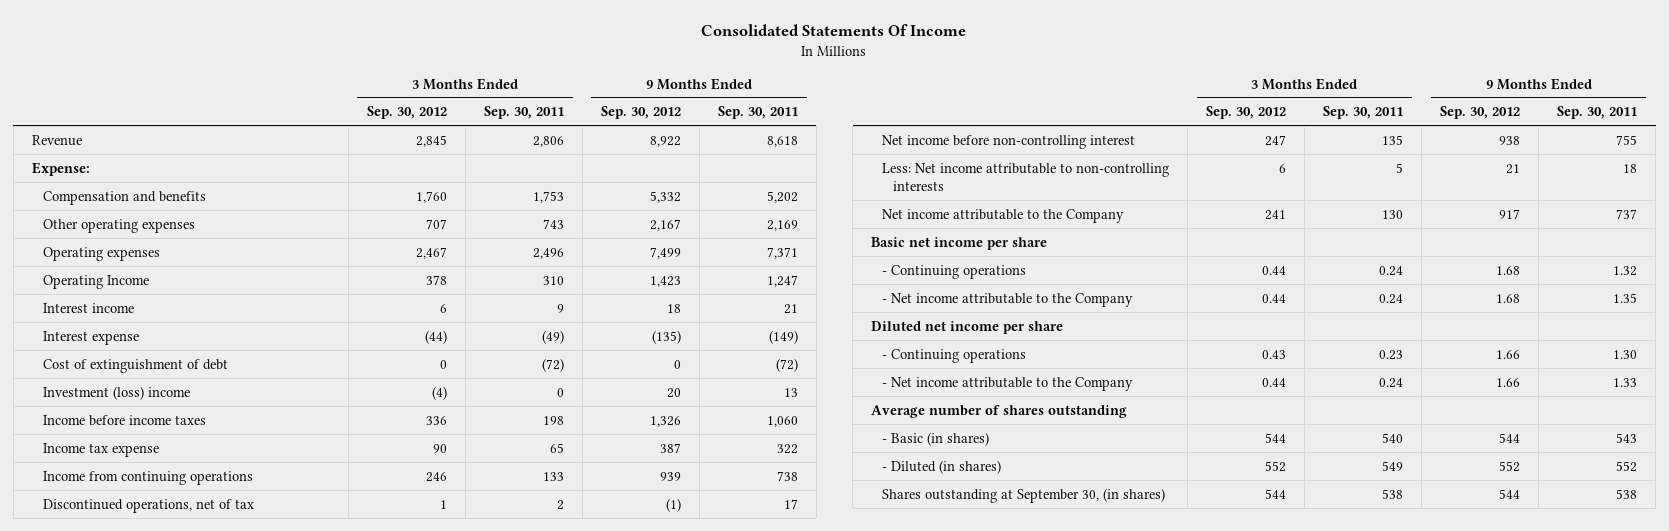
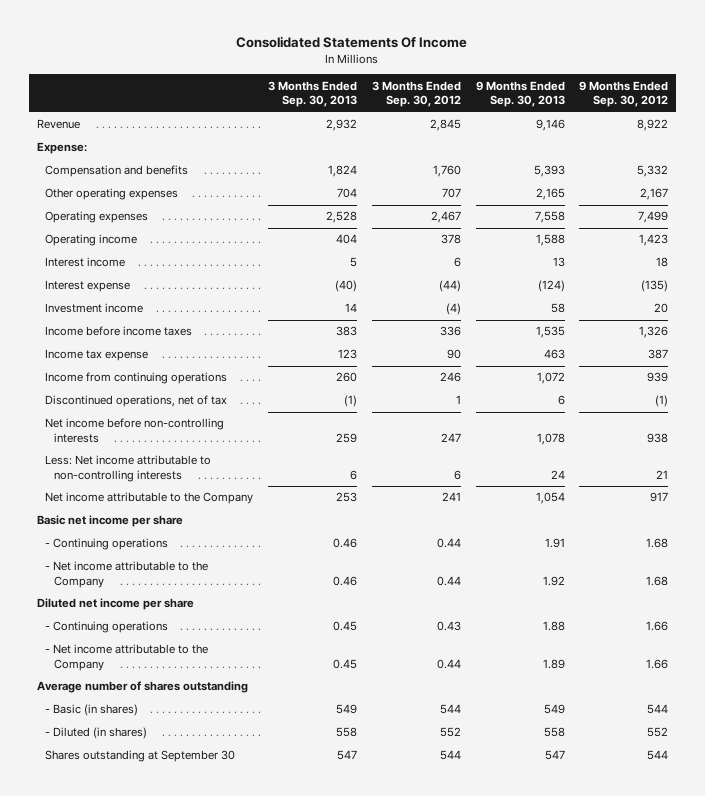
- | 3 Months Ended Sep. 30, 2012 | 3 Months Ended Sep. 30, 2011 | 9 Months Ended Sep. 30, 2012 | 9 Months Ended Sep. 30, 2011
+ | 3 Months Ended Sep. 30, 2013 | 3 Months Ended Sep. 30, 2012 | 9 Months Ended Sep. 30, 2013 | 9 Months Ended Sep. 30, 2012
- Operating Income | 378 | 310 | 1,423 | 1,247
+ Operating income | 404 | 378 | 1,588 | 1,423
- Cost of extinguishment of debt | 0 | (72) | 0 | (72)
- Investment (loss) income | (4) | 0 | 20 | 13
+ Investment income | 14 | (4) | 58 | 20
- Net income before non-controlling interest | 247 | 135 | 938 | 755
+ Net income before non-controlling interests | 259 | 247 | 1,078 | 938
- Shares outstanding at September 30, (in shares) | 544 | 538 | 544 | 538
+ Shares outstanding at September 30 | 547 | 544 | 547 | 544

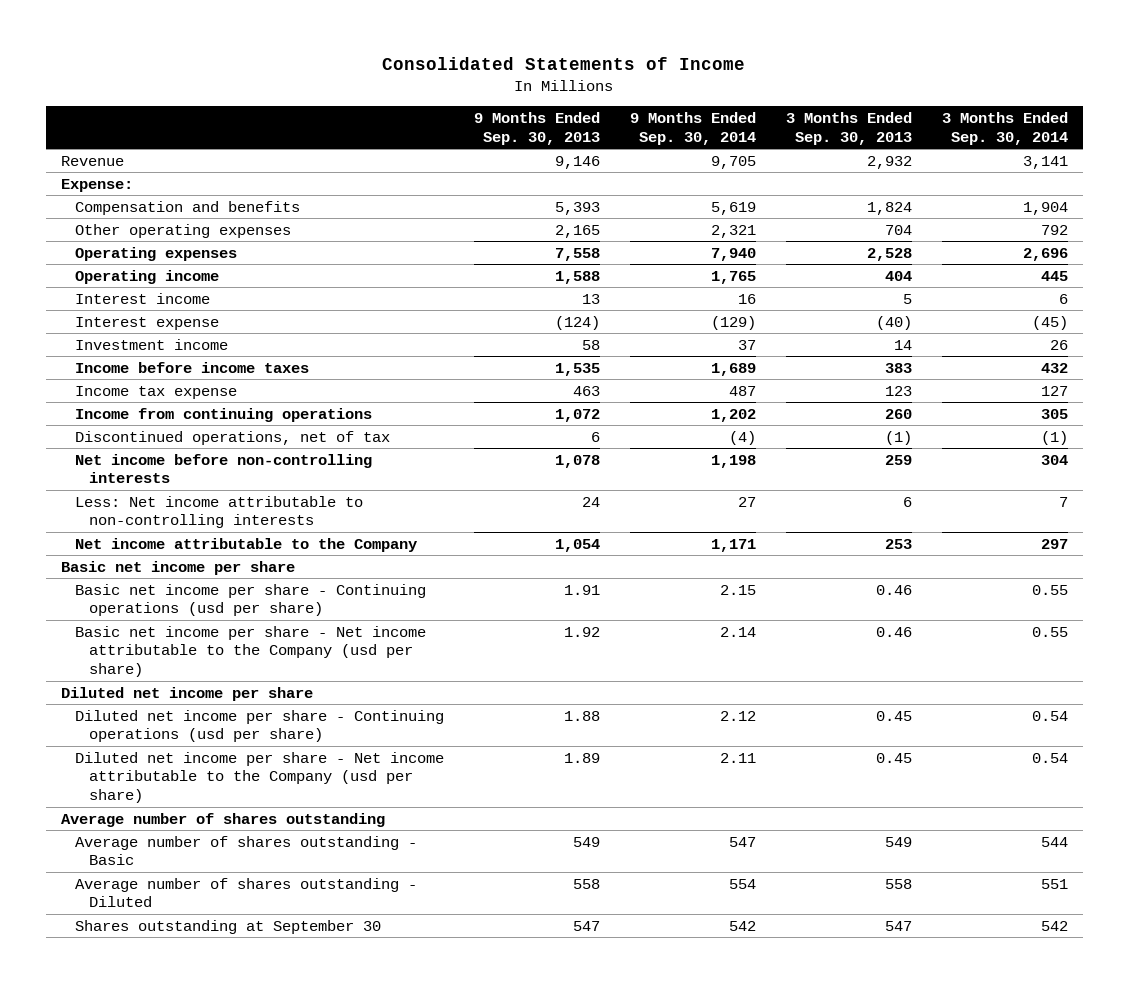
- Consolidated Statements Of Income
+ Consolidated Statements of Income
- | 3 Months Ended Sep. 30, 2013 | 3 Months Ended Sep. 30, 2012 | 9 Months Ended Sep. 30, 2013 | 9 Months Ended Sep. 30, 2012
+ | 9 Months Ended Sep. 30, 2013 | 9 Months Ended Sep. 30, 2014 | 3 Months Ended Sep. 30, 2013 | 3 Months Ended Sep. 30, 2014
- - Continuing operations | 0.46 | 0.44 | 1.91 | 1.68
- - Net income attributable to the Company | 0.46 | 0.44 | 1.92 | 1.68
+ Basic net income per share - Continuing operations (usd per share) | 1.91 | 2.15 | 0.46 | 0.55
+ Basic net income per share - Net income attributable to the Company (usd per share) | 1.92 | 2.14 | 0.46 | 0.55
- - Continuing operations | 0.45 | 0.43 | 1.88 | 1.66
- - Net income attributable to the Company | 0.45 | 0.44 | 1.89 | 1.66
+ Diluted net income per share - Continuing operations (usd per share) | 1.88 | 2.12 | 0.45 | 0.54
+ Diluted net income per share - Net income attributable to the Company (usd per share) | 1.89 | 2.11 | 0.45 | 0.54
- - Basic (in shares) | 549 | 544 | 549 | 544
- - Diluted (in shares) | 558 | 552 | 558 | 552
+ Average number of shares outstanding - Basic | 549 | 547 | 549 | 544
+ Average number of shares outstanding - Diluted | 558 | 554 | 558 | 551

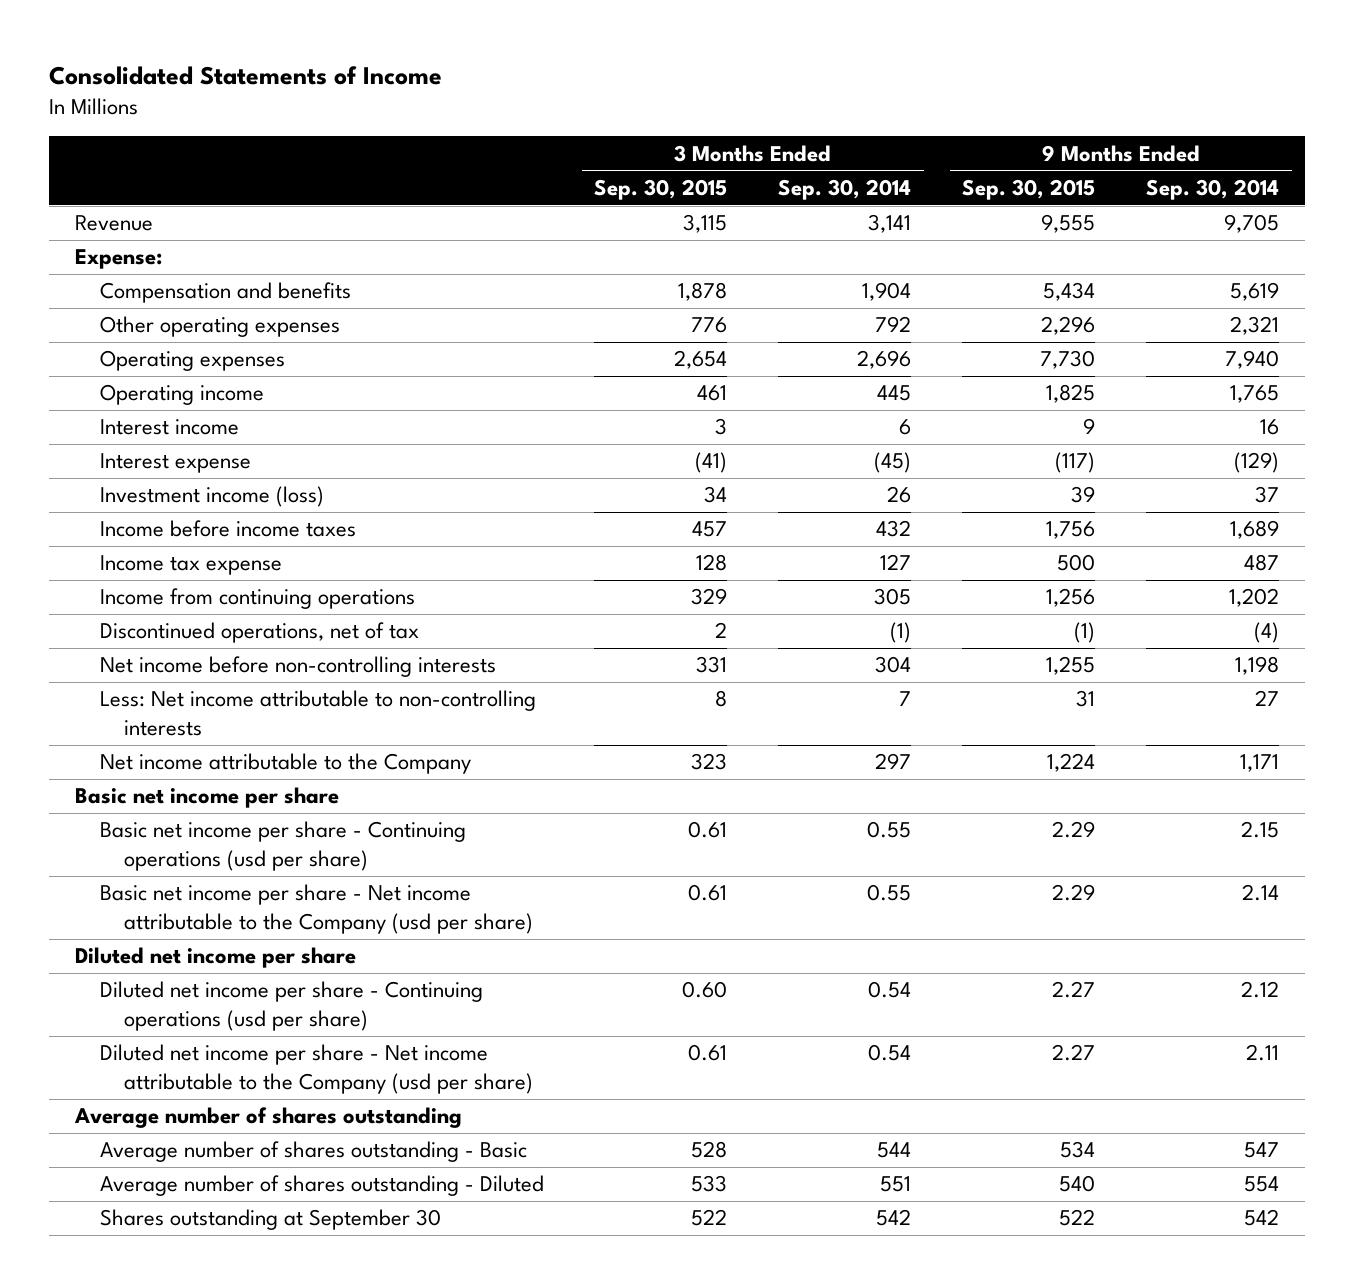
- | 9 Months Ended Sep. 30, 2013 | 9 Months Ended Sep. 30, 2014 | 3 Months Ended Sep. 30, 2013 | 3 Months Ended Sep. 30, 2014
+ | 3 Months Ended Sep. 30, 2015 | 3 Months Ended Sep. 30, 2014 | 9 Months Ended Sep. 30, 2015 | 9 Months Ended Sep. 30, 2014
- Investment income | 58 | 37 | 14 | 26
+ Investment income (loss) | 34 | 26 | 39 | 37

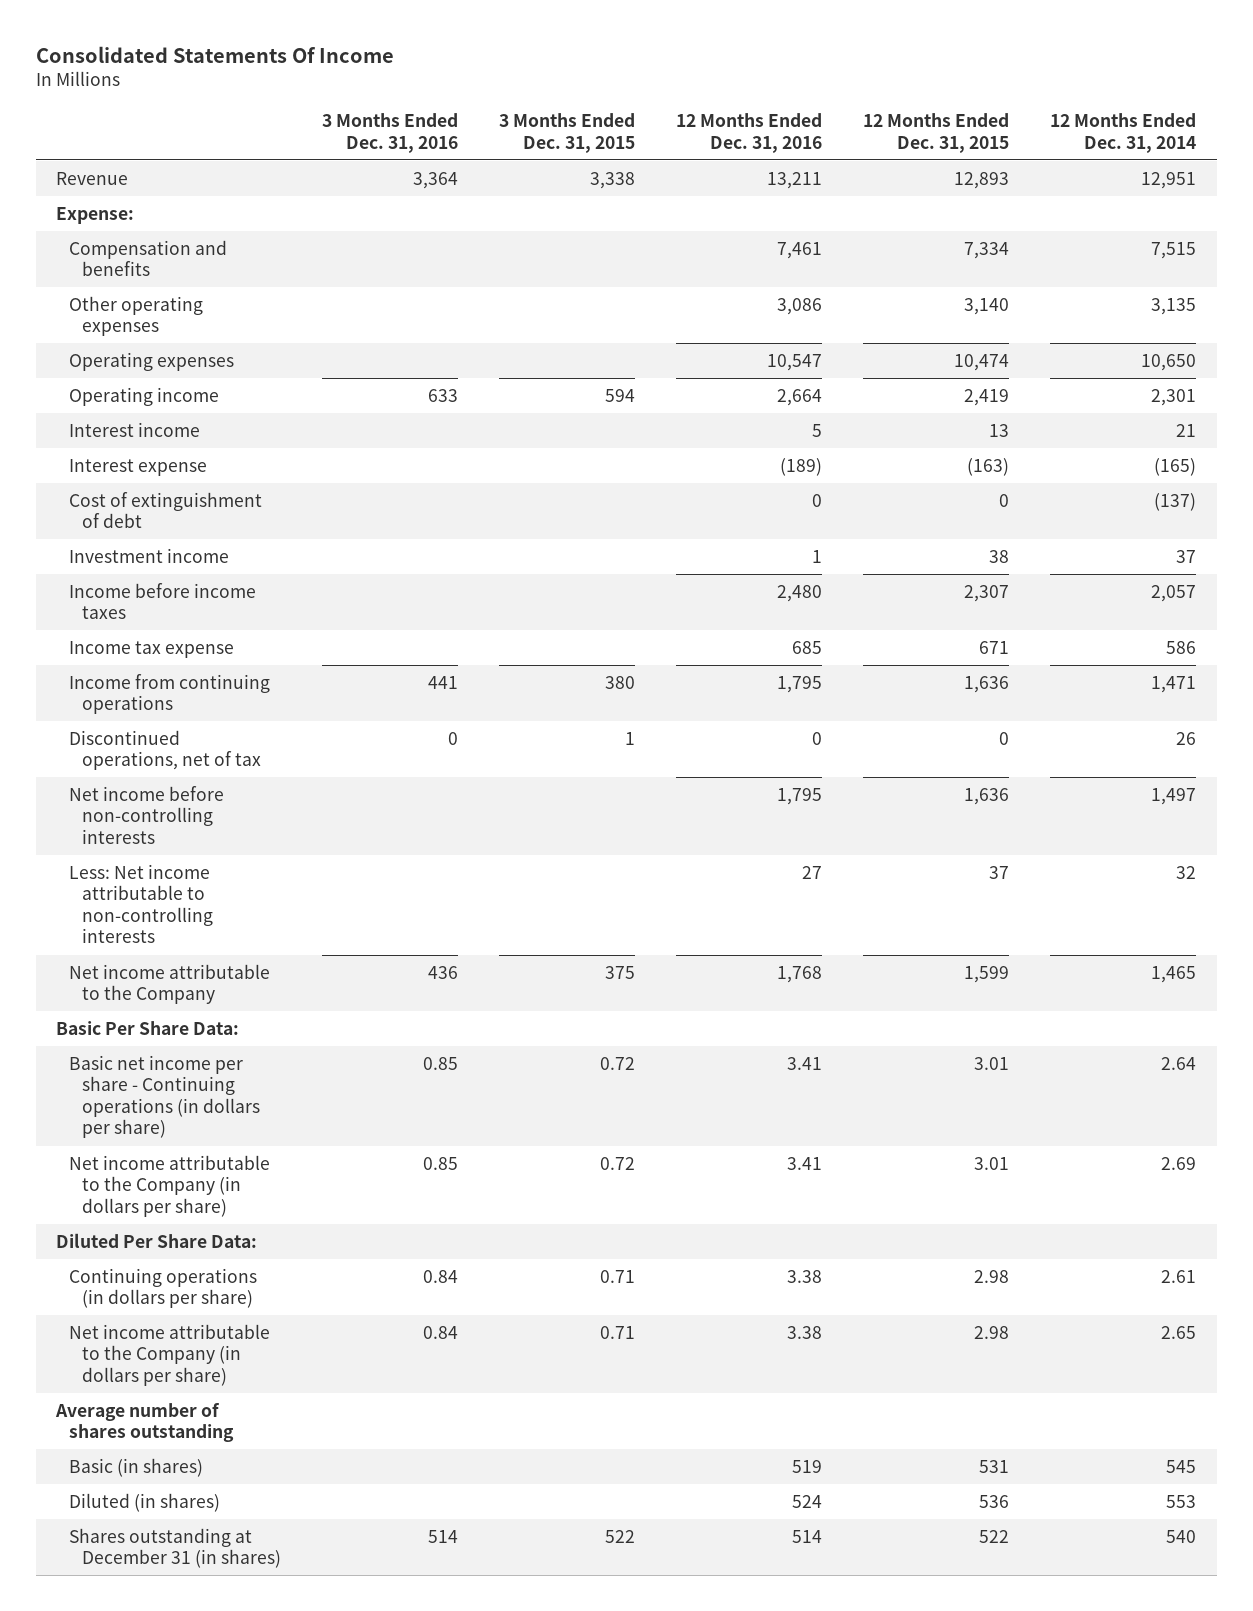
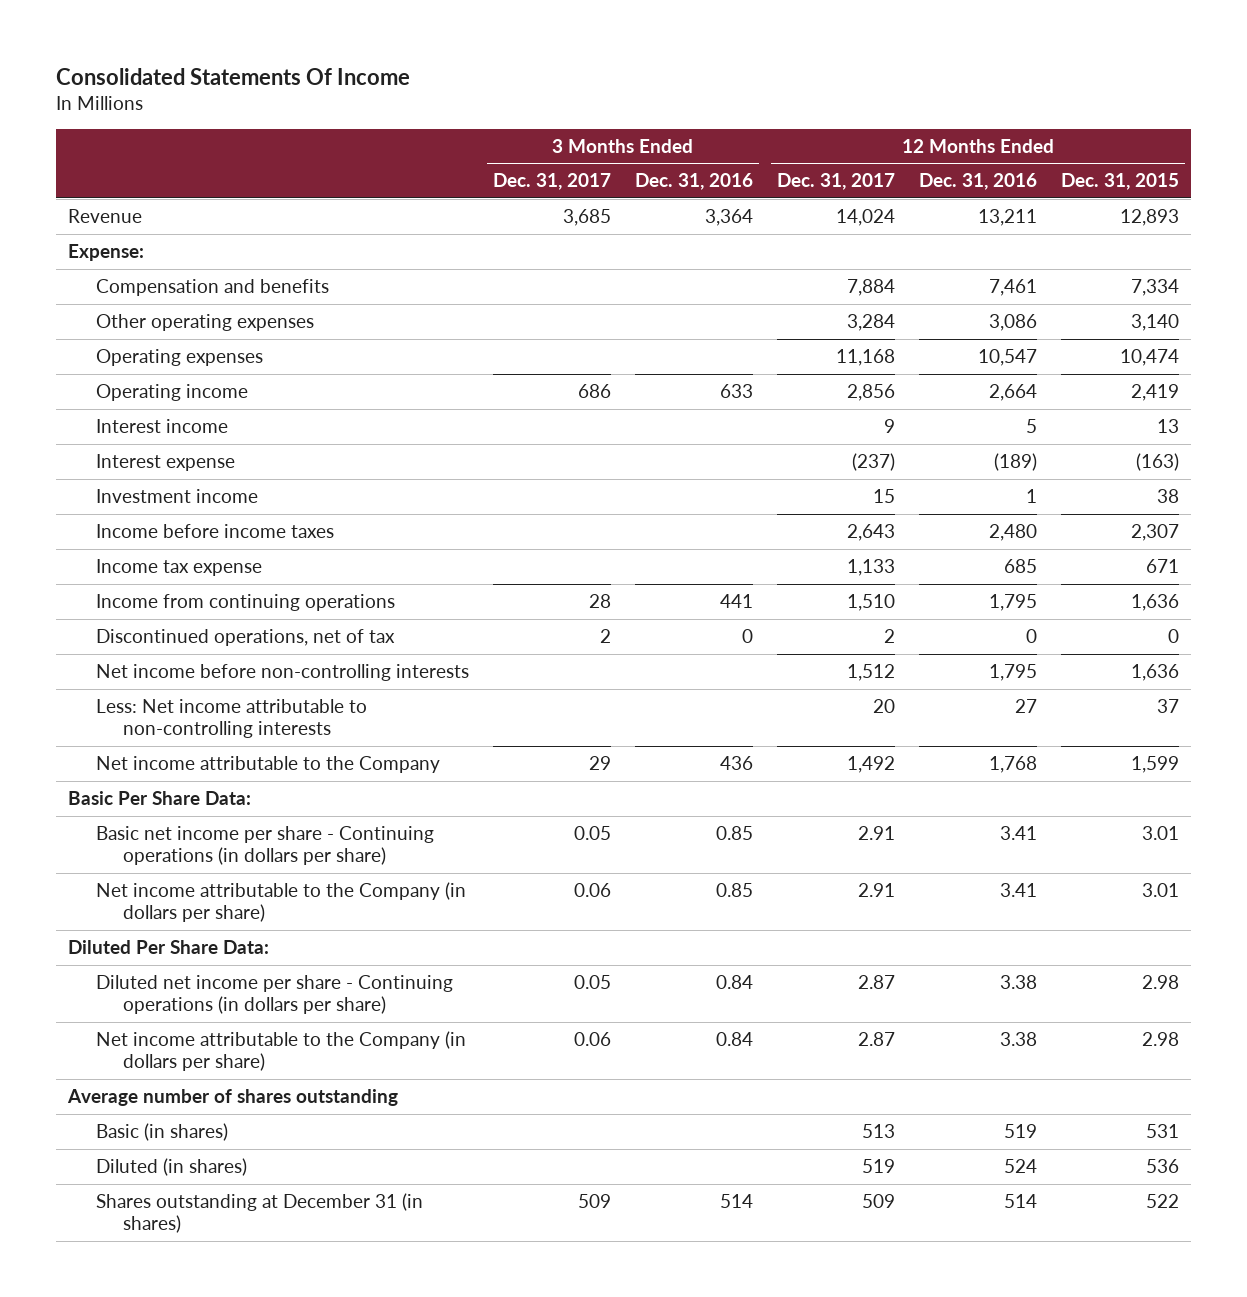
- | 3 Months Ended Dec. 31, 2016 | 3 Months Ended Dec. 31, 2015 | 12 Months Ended Dec. 31, 2016 | 12 Months Ended Dec. 31, 2015 | 12 Months Ended Dec. 31, 2014
+ | 3 Months Ended Dec. 31, 2017 | 3 Months Ended Dec. 31, 2016 | 12 Months Ended Dec. 31, 2017 | 12 Months Ended Dec. 31, 2016 | 12 Months Ended Dec. 31, 2015
- Cost of extinguishment of debt | | | 0 | 0 | (137)
- Continuing operations (in dollars per share) | 0.84 | 0.71 | 3.38 | 2.98 | 2.61
+ Diluted net income per share - Continuing operations (in dollars per share) | 0.05 | 0.84 | 2.87 | 3.38 | 2.98

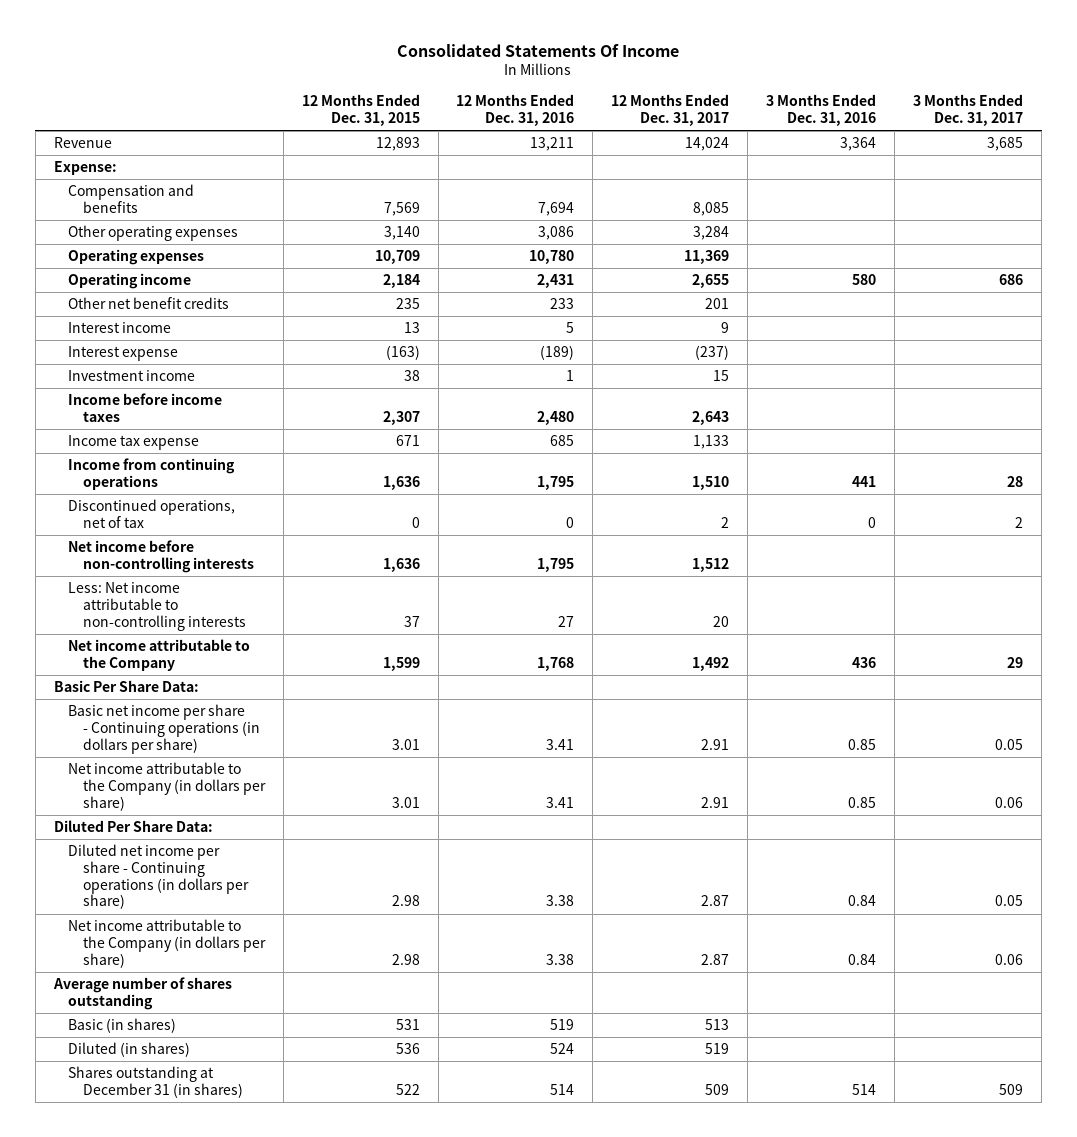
- | 3 Months Ended Dec. 31, 2017 | 3 Months Ended Dec. 31, 2016 | 12 Months Ended Dec. 31, 2017 | 12 Months Ended Dec. 31, 2016 | 12 Months Ended Dec. 31, 2015
+ | 12 Months Ended Dec. 31, 2015 | 12 Months Ended Dec. 31, 2016 | 12 Months Ended Dec. 31, 2017 | 3 Months Ended Dec. 31, 2016 | 3 Months Ended Dec. 31, 2017
- Compensation and benefits | | | 7,884 | 7,461 | 7,334
+ Compensation and benefits | 7,569 | 7,694 | 8,085 | |
- Operating expenses | | | 11,168 | 10,547 | 10,474
- Operating income | 686 | 633 | 2,856 | 2,664 | 2,419
+ Operating expenses | 10,709 | 10,780 | 11,369 | |
+ Operating income | 2,184 | 2,431 | 2,655 | 580 | 686
+ Other net benefit credits | 235 | 233 | 201 | |

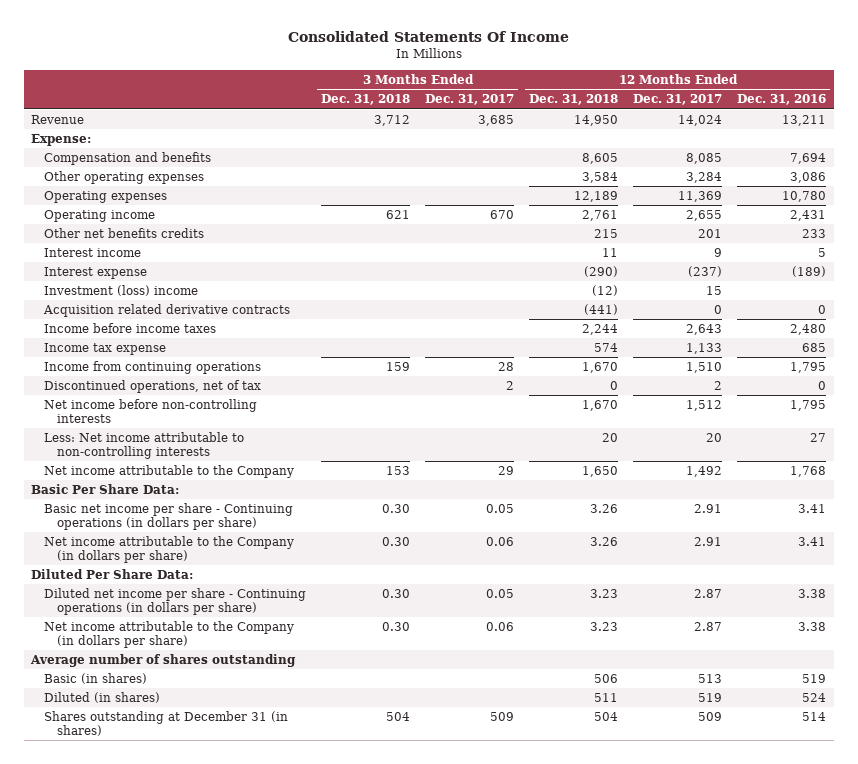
- | 12 Months Ended Dec. 31, 2015 | 12 Months Ended Dec. 31, 2016 | 12 Months Ended Dec. 31, 2017 | 3 Months Ended Dec. 31, 2016 | 3 Months Ended Dec. 31, 2017
+ | 3 Months Ended Dec. 31, 2018 | 3 Months Ended Dec. 31, 2017 | 12 Months Ended Dec. 31, 2018 | 12 Months Ended Dec. 31, 2017 | 12 Months Ended Dec. 31, 2016
- Operating income | 2,184 | 2,431 | 2,655 | 580 | 686
- Other net benefit credits | 235 | 233 | 201 | |
+ Operating income | 621 | 670 | 2,761 | 2,655 | 2,431
+ Other net benefits credits | | | 215 | 201 | 233
- Investment income | 38 | 1 | 15 | |
+ Investment (loss) income | | | (12) | 15 |
+ Acquisition related derivative contracts | | | (441) | 0 | 0

